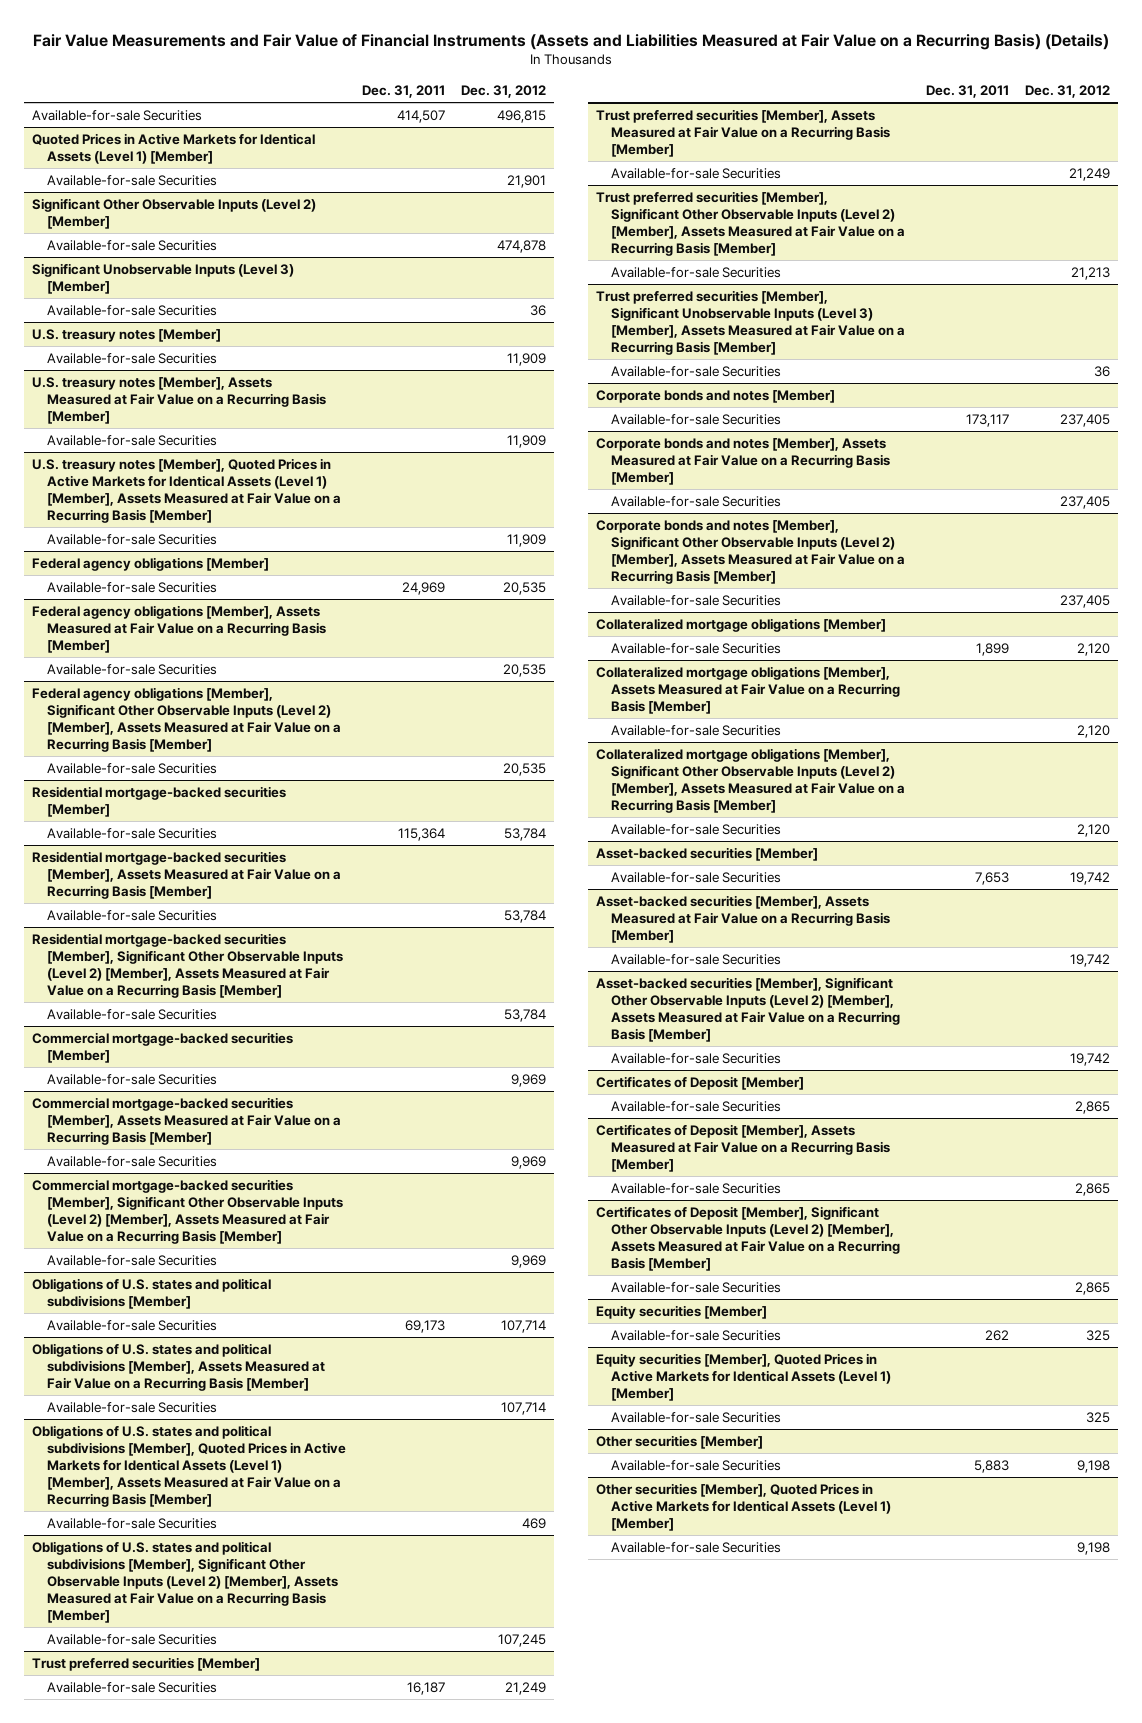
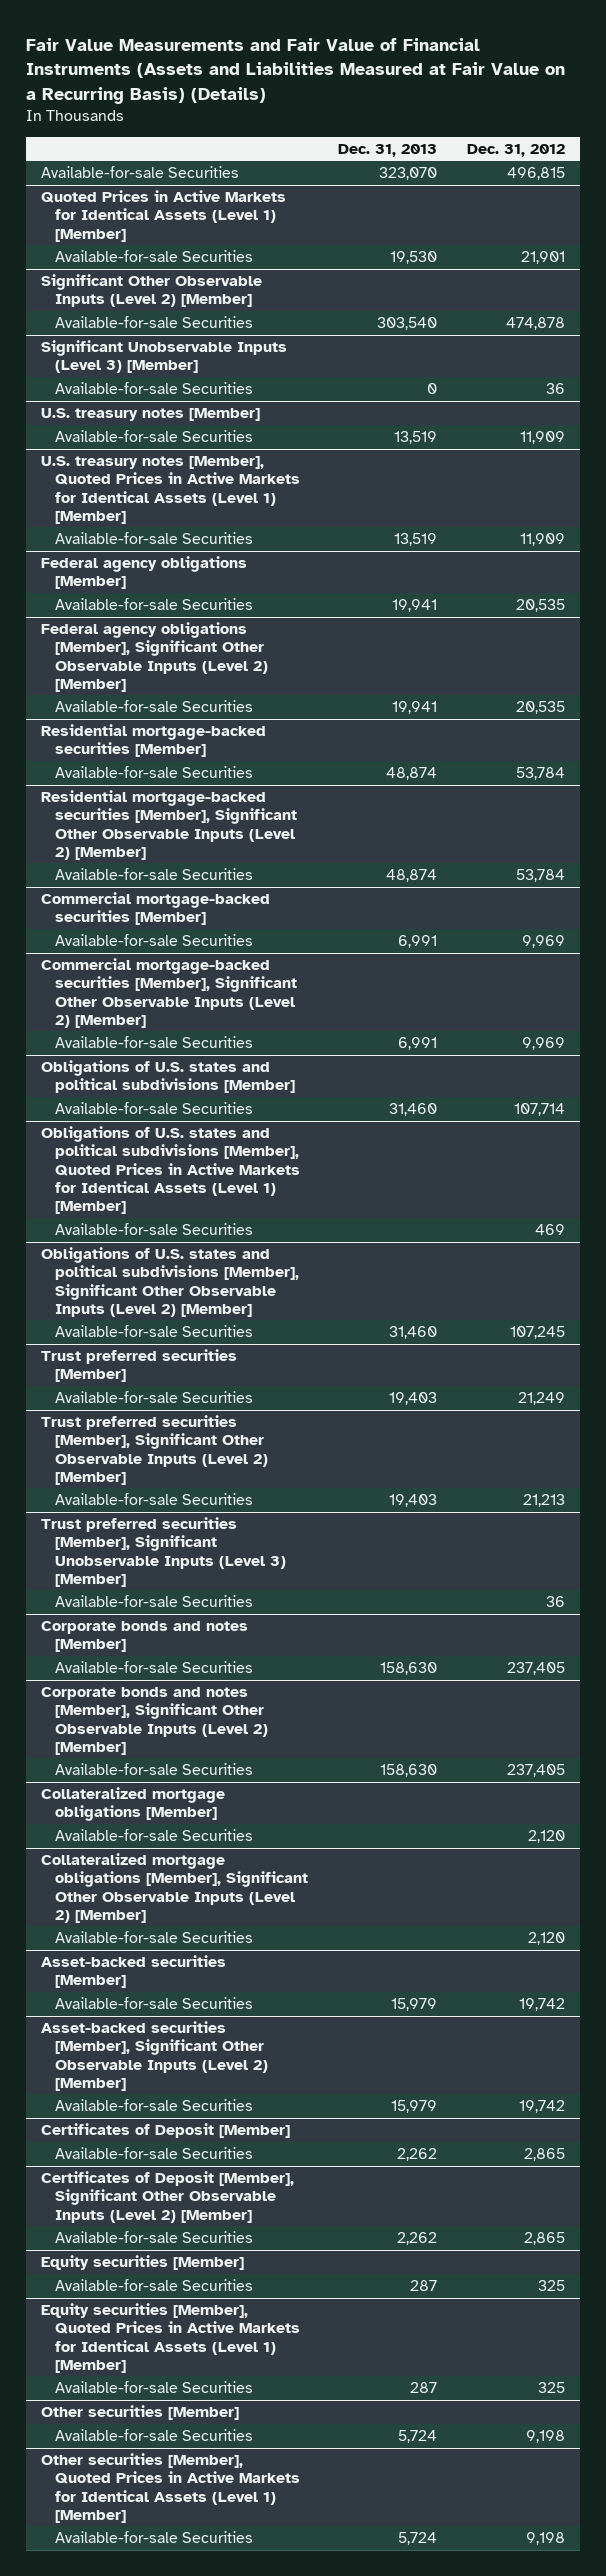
- | Dec. 31, 2011 | Dec. 31, 2012
+ | Dec. 31, 2013 | Dec. 31, 2012
- U.S. treasury notes [Member], Assets Measured at Fair Value on a Recurring Basis [Member]
- Available-for-sale Securities | | 11,909
- U.S. treasury notes [Member], Quoted Prices in Active Markets for Identical Assets (Level 1) [Member], Assets Measured at Fair Value on a Recurring Basis [Member]
+ U.S. treasury notes [Member], Quoted Prices in Active Markets for Identical Assets (Level 1) [Member]
- Federal agency obligations [Member], Assets Measured at Fair Value on a Recurring Basis [Member]
- Available-for-sale Securities | | 20,535
- Federal agency obligations [Member], Significant Other Observable Inputs (Level 2) [Member], Assets Measured at Fair Value on a Recurring Basis [Member]
+ Federal agency obligations [Member], Significant Other Observable Inputs (Level 2) [Member]
- Residential mortgage-backed securities [Member], Assets Measured at Fair Value on a Recurring Basis [Member]
- Available-for-sale Securities | | 53,784
- Residential mortgage-backed securities [Member], Significant Other Observable Inputs (Level 2) [Member], Assets Measured at Fair Value on a Recurring Basis [Member]
+ Residential mortgage-backed securities [Member], Significant Other Observable Inputs (Level 2) [Member]
- Commercial mortgage-backed securities [Member], Assets Measured at Fair Value on a Recurring Basis [Member]
- Available-for-sale Securities | | 9,969
- Commercial mortgage-backed securities [Member], Significant Other Observable Inputs (Level 2) [Member], Assets Measured at Fair Value on a Recurring Basis [Member]
+ Commercial mortgage-backed securities [Member], Significant Other Observable Inputs (Level 2) [Member]
- Obligations of U.S. states and political subdivisions [Member], Assets Measured at Fair Value on a Recurring Basis [Member]
- Available-for-sale Securities | | 107,714
- Obligations of U.S. states and political subdivisions [Member], Quoted Prices in Active Markets for Identical Assets (Level 1) [Member], Assets Measured at Fair Value on a Recurring Basis [Member]
+ Obligations of U.S. states and political subdivisions [Member], Quoted Prices in Active Markets for Identical Assets (Level 1) [Member]
- Obligations of U.S. states and political subdivisions [Member], Significant Other Observable Inputs (Level 2) [Member], Assets Measured at Fair Value on a Recurring Basis [Member]
+ Obligations of U.S. states and political subdivisions [Member], Significant Other Observable Inputs (Level 2) [Member]
- Trust preferred securities [Member], Assets Measured at Fair Value on a Recurring Basis [Member]
- Available-for-sale Securities | | 21,249
- Trust preferred securities [Member], Significant Other Observable Inputs (Level 2) [Member], Assets Measured at Fair Value on a Recurring Basis [Member]
+ Trust preferred securities [Member], Significant Other Observable Inputs (Level 2) [Member]
- Trust preferred securities [Member], Significant Unobservable Inputs (Level 3) [Member], Assets Measured at Fair Value on a Recurring Basis [Member]
+ Trust preferred securities [Member], Significant Unobservable Inputs (Level 3) [Member]
- Corporate bonds and notes [Member], Assets Measured at Fair Value on a Recurring Basis [Member]
- Available-for-sale Securities | | 237,405
- Corporate bonds and notes [Member], Significant Other Observable Inputs (Level 2) [Member], Assets Measured at Fair Value on a Recurring Basis [Member]
+ Corporate bonds and notes [Member], Significant Other Observable Inputs (Level 2) [Member]
- Collateralized mortgage obligations [Member], Assets Measured at Fair Value on a Recurring Basis [Member]
- Available-for-sale Securities | | 2,120
- Collateralized mortgage obligations [Member], Significant Other Observable Inputs (Level 2) [Member], Assets Measured at Fair Value on a Recurring Basis [Member]
+ Collateralized mortgage obligations [Member], Significant Other Observable Inputs (Level 2) [Member]
- Asset-backed securities [Member], Assets Measured at Fair Value on a Recurring Basis [Member]
- Available-for-sale Securities | | 19,742
- Asset-backed securities [Member], Significant Other Observable Inputs (Level 2) [Member], Assets Measured at Fair Value on a Recurring Basis [Member]
+ Asset-backed securities [Member], Significant Other Observable Inputs (Level 2) [Member]
- Certificates of Deposit [Member], Assets Measured at Fair Value on a Recurring Basis [Member]
- Available-for-sale Securities | | 2,865
- Certificates of Deposit [Member], Significant Other Observable Inputs (Level 2) [Member], Assets Measured at Fair Value on a Recurring Basis [Member]
+ Certificates of Deposit [Member], Significant Other Observable Inputs (Level 2) [Member]

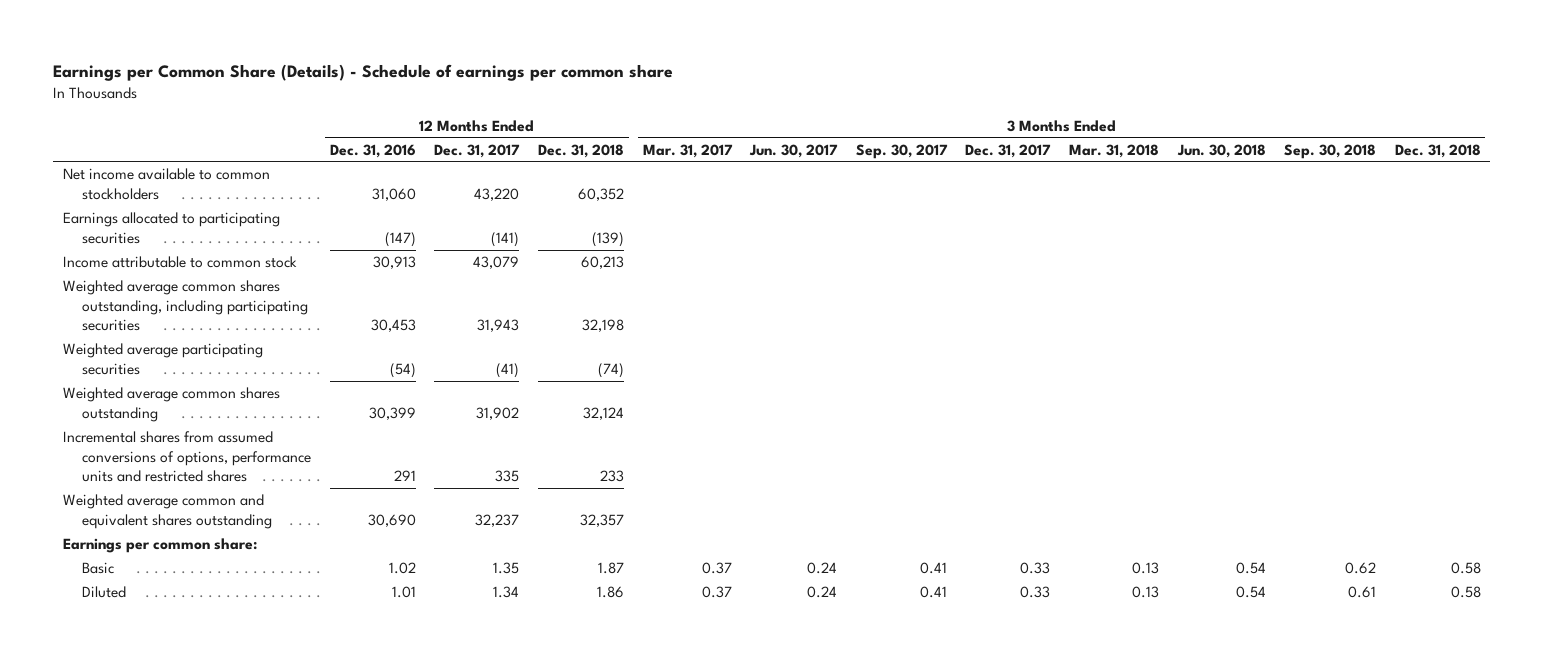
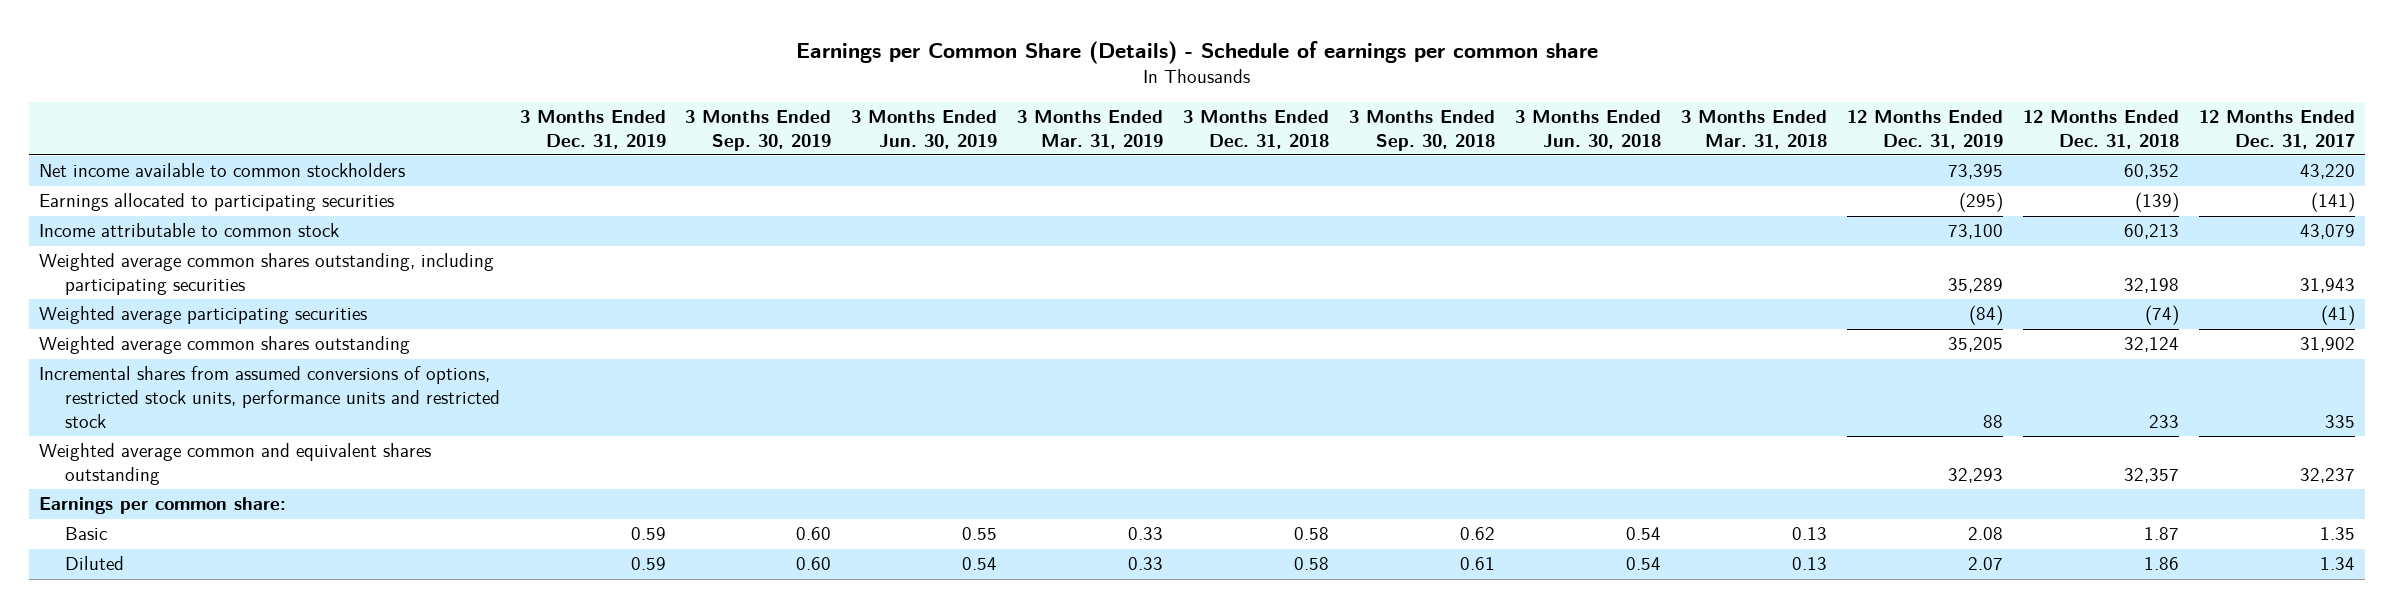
- | 12 Months Ended Dec. 31, 2016 | 12 Months Ended Dec. 31, 2017 | 12 Months Ended Dec. 31, 2018 | 3 Months Ended Mar. 31, 2017 | 3 Months Ended Jun. 30, 2017 | 3 Months Ended Sep. 30, 2017 | 3 Months Ended Dec. 31, 2017 | 3 Months Ended Mar. 31, 2018 | 3 Months Ended Jun. 30, 2018 | 3 Months Ended Sep. 30, 2018 | 3 Months Ended Dec. 31, 2018
+ | 3 Months Ended Dec. 31, 2019 | 3 Months Ended Sep. 30, 2019 | 3 Months Ended Jun. 30, 2019 | 3 Months Ended Mar. 31, 2019 | 3 Months Ended Dec. 31, 2018 | 3 Months Ended Sep. 30, 2018 | 3 Months Ended Jun. 30, 2018 | 3 Months Ended Mar. 31, 2018 | 12 Months Ended Dec. 31, 2019 | 12 Months Ended Dec. 31, 2018 | 12 Months Ended Dec. 31, 2017
- Incremental shares from assumed conversions of options, performance units and restricted shares | 291 | 335 | 233 | | | | | | | |
+ Incremental shares from assumed conversions of options, restricted stock units, performance units and restricted stock | | | | | | | | | 88 | 233 | 335

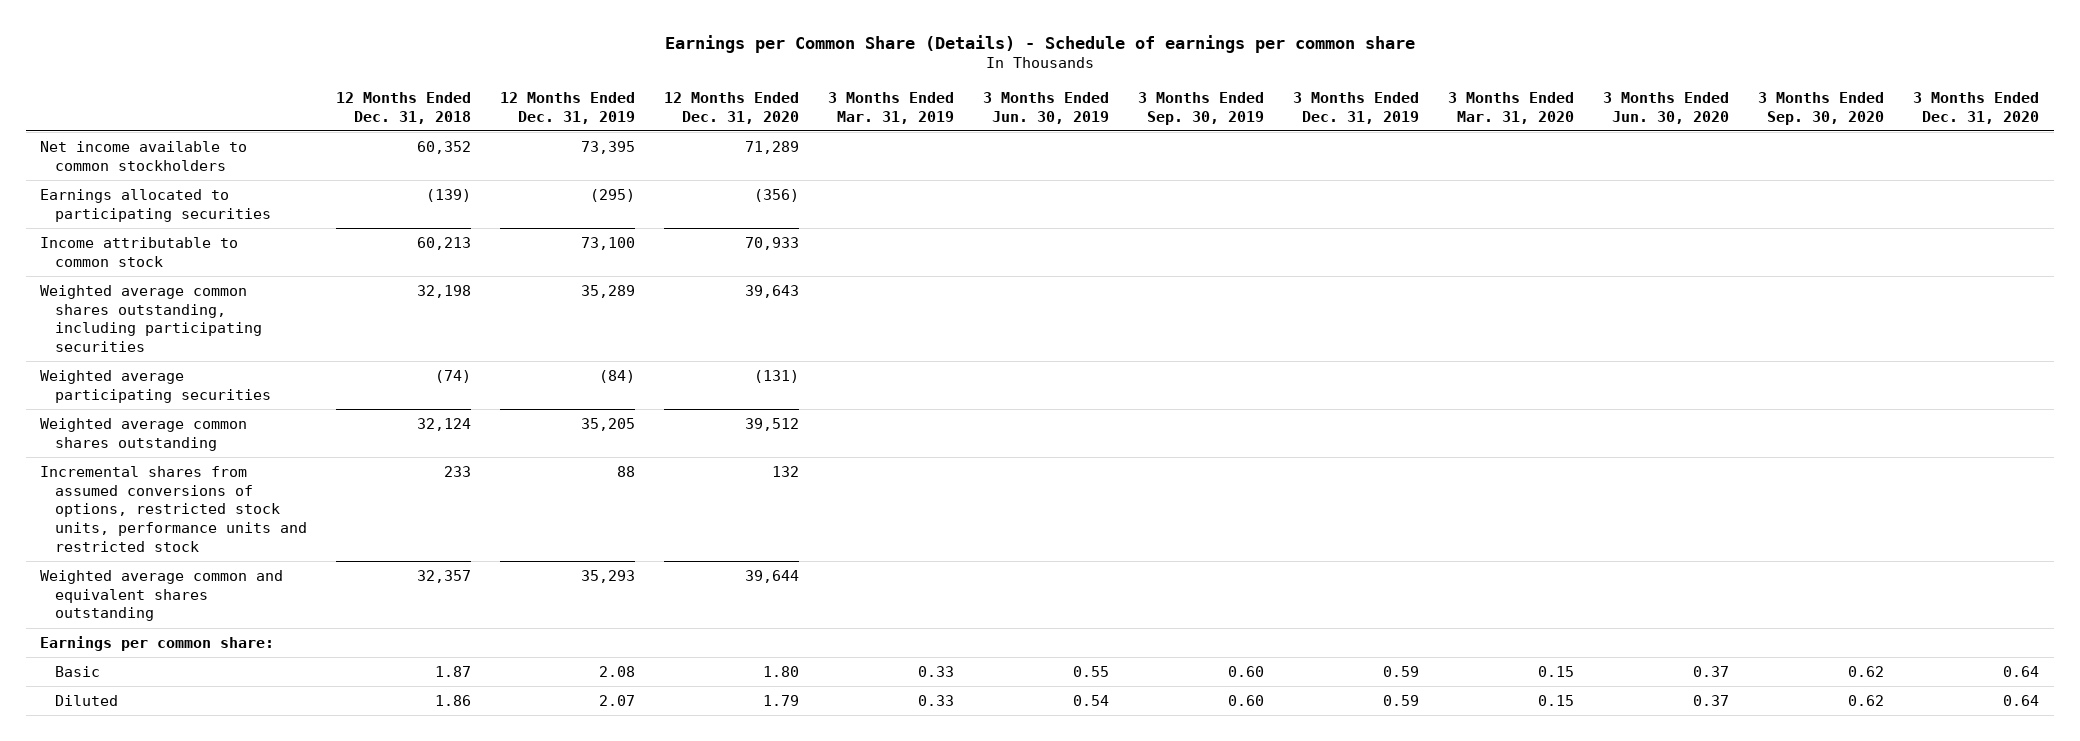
- | 3 Months Ended Dec. 31, 2019 | 3 Months Ended Sep. 30, 2019 | 3 Months Ended Jun. 30, 2019 | 3 Months Ended Mar. 31, 2019 | 3 Months Ended Dec. 31, 2018 | 3 Months Ended Sep. 30, 2018 | 3 Months Ended Jun. 30, 2018 | 3 Months Ended Mar. 31, 2018 | 12 Months Ended Dec. 31, 2019 | 12 Months Ended Dec. 31, 2018 | 12 Months Ended Dec. 31, 2017
+ | 12 Months Ended Dec. 31, 2018 | 12 Months Ended Dec. 31, 2019 | 12 Months Ended Dec. 31, 2020 | 3 Months Ended Mar. 31, 2019 | 3 Months Ended Jun. 30, 2019 | 3 Months Ended Sep. 30, 2019 | 3 Months Ended Dec. 31, 2019 | 3 Months Ended Mar. 31, 2020 | 3 Months Ended Jun. 30, 2020 | 3 Months Ended Sep. 30, 2020 | 3 Months Ended Dec. 31, 2020
- Weighted average common and equivalent shares outstanding | | | | | | | | | 32,293 | 32,357 | 32,237
+ Weighted average common and equivalent shares outstanding | 32,357 | 35,293 | 39,644 | | | | | | | |

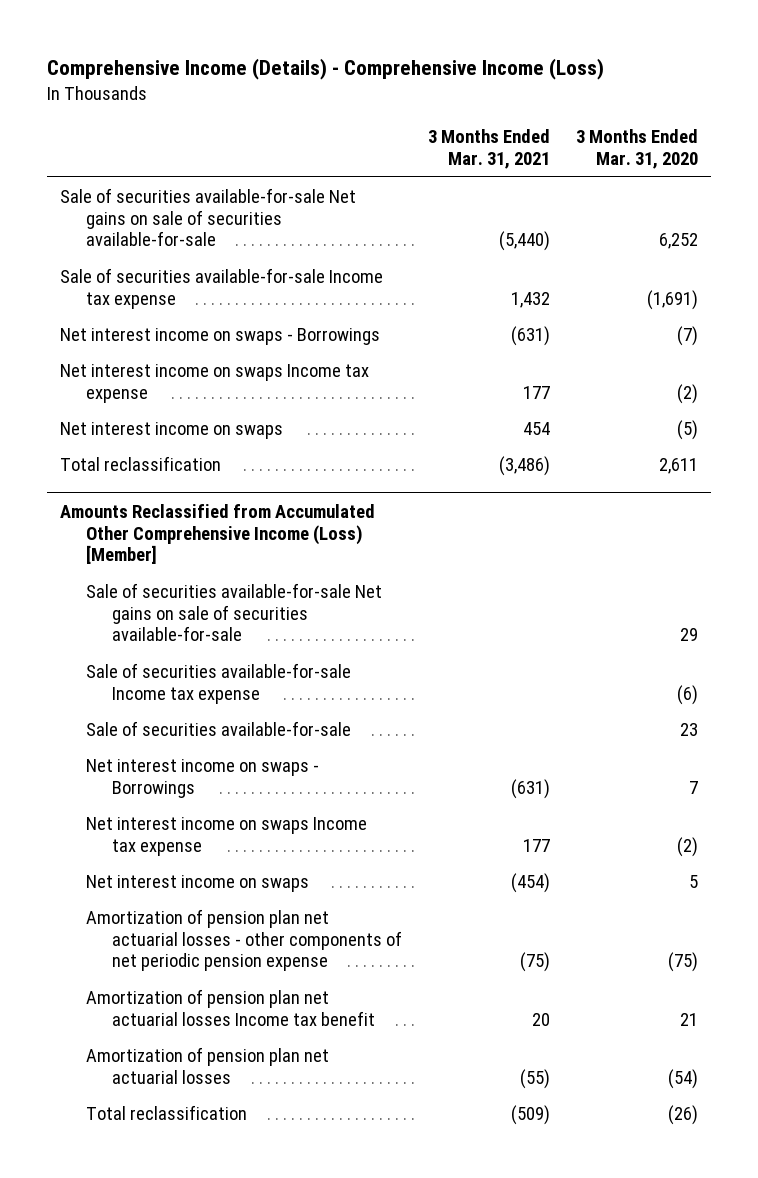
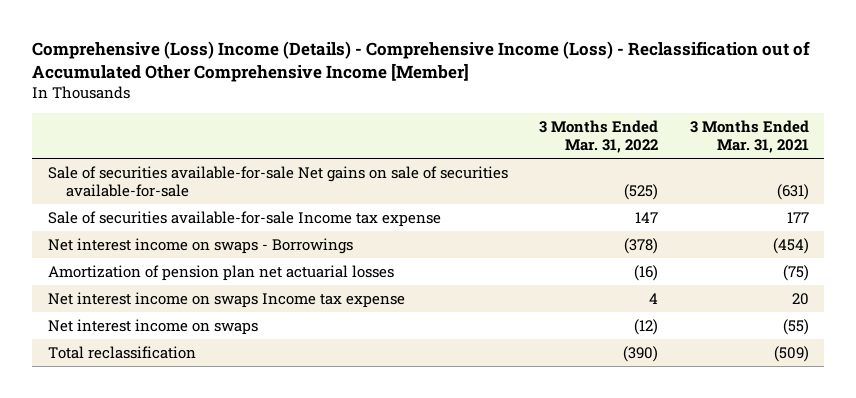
- Comprehensive Income (Details) - Comprehensive Income (Loss)
+ Comprehensive (Loss) Income (Details) - Comprehensive Income (Loss) - Reclassification out of Accumulated Other Comprehensive Income [Member]
- | 3 Months Ended Mar. 31, 2021 | 3 Months Ended Mar. 31, 2020
+ | 3 Months Ended Mar. 31, 2022 | 3 Months Ended Mar. 31, 2021
- Sale of securities available-for-sale Net gains on sale of securities available-for-sale | (5,440) | 6,252
- Sale of securities available-for-sale Income tax expense | 1,432 | (1,691)
- Net interest income on swaps - Borrowings | (631) | (7)
- Net interest income on swaps Income tax expense | 177 | (2)
- Net interest income on swaps | 454 | (5)
- Total reclassification | (3,486) | 2,611
- Amounts Reclassified from Accumulated Other Comprehensive Income (Loss) [Member]
- Sale of securities available-for-sale Net gains on sale of securities available-for-sale | | 29
- Sale of securities available-for-sale Income tax expense | | (6)
- Sale of securities available-for-sale | | 23
- Net interest income on swaps - Borrowings | (631) | 7
- Net interest income on swaps Income tax expense | 177 | (2)
- Net interest income on swaps | (454) | 5
- Amortization of pension plan net actuarial losses - other components of net periodic pension expense | (75) | (75)
- Amortization of pension plan net actuarial losses Income tax benefit | 20 | 21
- Amortization of pension plan net actuarial losses | (55) | (54)
+ Sale of securities available-for-sale Net gains on sale of securities available-for-sale | (525) | (631)
+ Sale of securities available-for-sale Income tax expense | 147 | 177
+ Net interest income on swaps - Borrowings | (378) | (454)
+ Amortization of pension plan net actuarial losses | (16) | (75)
+ Net interest income on swaps Income tax expense | 4 | 20
+ Net interest income on swaps | (12) | (55)

